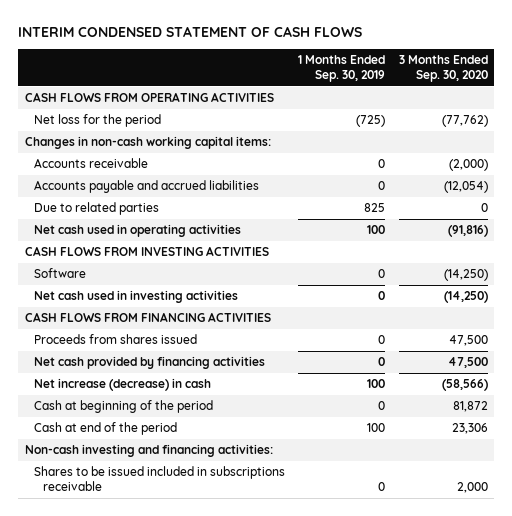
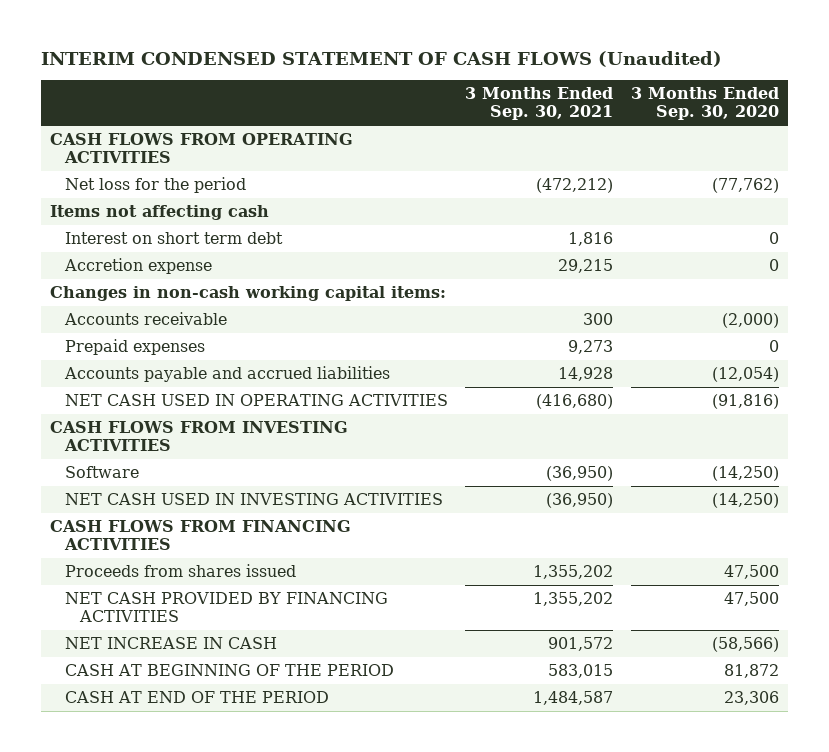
- INTERIM CONDENSED STATEMENT OF CASH FLOWS
+ INTERIM CONDENSED STATEMENT OF CASH FLOWS (Unaudited)
- | 1 Months Ended Sep. 30, 2019 | 3 Months Ended Sep. 30, 2020
+ | 3 Months Ended Sep. 30, 2021 | 3 Months Ended Sep. 30, 2020
+ Items not affecting cash
+ Interest on short term debt | 1,816 | 0
+ Accretion expense | 29,215 | 0
+ Prepaid expenses | 9,273 | 0
- Due to related parties | 825 | 0
- Net cash used in operating activities | 100 | (91,816)
+ NET CASH USED IN OPERATING ACTIVITIES | (416,680) | (91,816)
- Net cash used in investing activities | 0 | (14,250)
+ NET CASH USED IN INVESTING ACTIVITIES | (36,950) | (14,250)
- Net cash provided by financing activities | 0 | 47,500
- Net increase (decrease) in cash | 100 | (58,566)
- Cash at beginning of the period | 0 | 81,872
- Cash at end of the period | 100 | 23,306
- Non-cash investing and financing activities:
- Shares to be issued included in subscriptions receivable | 0 | 2,000
+ NET CASH PROVIDED BY FINANCING ACTIVITIES | 1,355,202 | 47,500
+ NET INCREASE IN CASH | 901,572 | (58,566)
+ CASH AT BEGINNING OF THE PERIOD | 583,015 | 81,872
+ CASH AT END OF THE PERIOD | 1,484,587 | 23,306

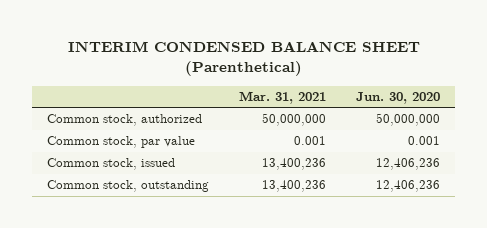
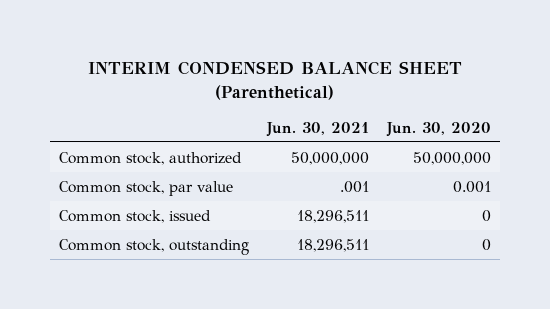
- | Mar. 31, 2021 | Jun. 30, 2020
+ | Jun. 30, 2021 | Jun. 30, 2020
- Common stock, issued | 13,400,236 | 12,406,236
- Common stock, outstanding | 13,400,236 | 12,406,236
+ Common stock, issued | 18,296,511 | 0
+ Common stock, outstanding | 18,296,511 | 0

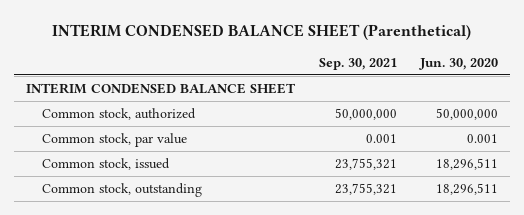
- | Jun. 30, 2021 | Jun. 30, 2020
+ | Sep. 30, 2021 | Jun. 30, 2020
+ INTERIM CONDENSED BALANCE SHEET
- Common stock, issued | 18,296,511 | 0
- Common stock, outstanding | 18,296,511 | 0
+ Common stock, issued | 23,755,321 | 18,296,511
+ Common stock, outstanding | 23,755,321 | 18,296,511

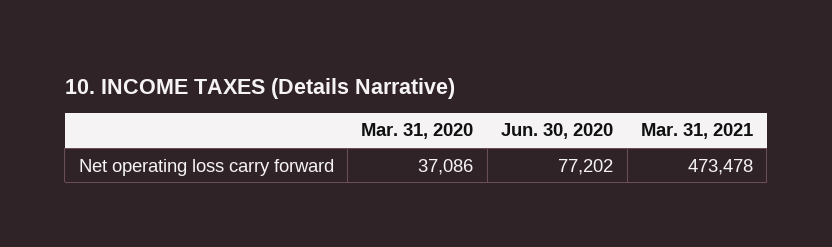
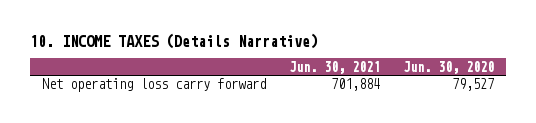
- | Mar. 31, 2020 | Jun. 30, 2020 | Mar. 31, 2021
+ | Jun. 30, 2021 | Jun. 30, 2020
- Net operating loss carry forward | 37,086 | 77,202 | 473,478
+ Net operating loss carry forward | 701,884 | 79,527

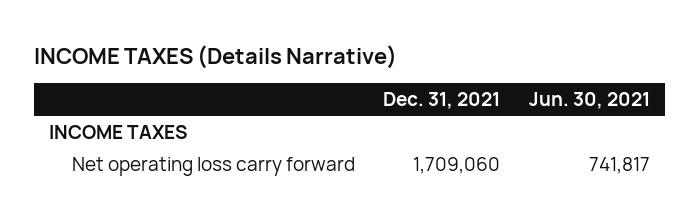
- 10. INCOME TAXES (Details Narrative)
+ INCOME TAXES (Details Narrative)
- | Jun. 30, 2021 | Jun. 30, 2020
+ | Dec. 31, 2021 | Jun. 30, 2021
- Net operating loss carry forward | 701,884 | 79,527
+ INCOME TAXES
+ Net operating loss carry forward | 1,709,060 | 741,817

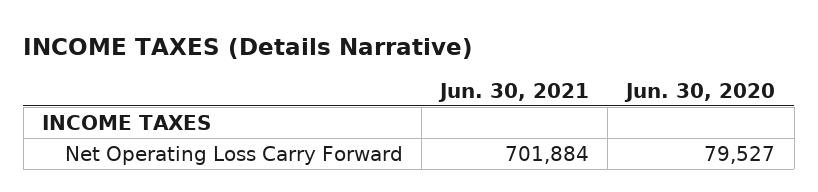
- | Dec. 31, 2021 | Jun. 30, 2021
+ | Jun. 30, 2021 | Jun. 30, 2020
- Net operating loss carry forward | 1,709,060 | 741,817
+ Net Operating Loss Carry Forward | 701,884 | 79,527

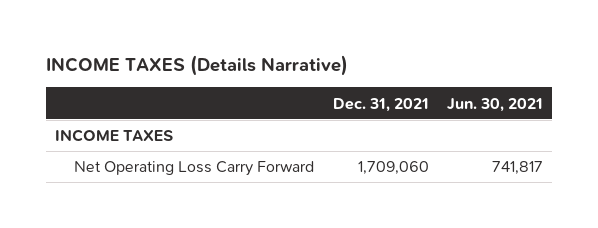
- | Jun. 30, 2021 | Jun. 30, 2020
+ | Dec. 31, 2021 | Jun. 30, 2021
- Net Operating Loss Carry Forward | 701,884 | 79,527
+ Net Operating Loss Carry Forward | 1,709,060 | 741,817

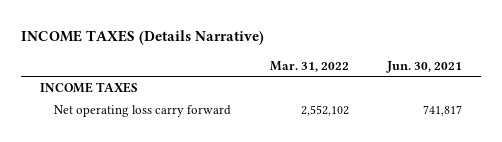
- | Dec. 31, 2021 | Jun. 30, 2021
+ | Mar. 31, 2022 | Jun. 30, 2021
- Net Operating Loss Carry Forward | 1,709,060 | 741,817
+ Net operating loss carry forward | 2,552,102 | 741,817

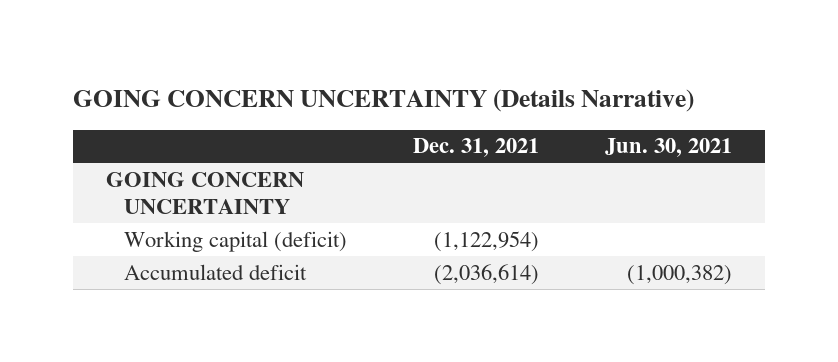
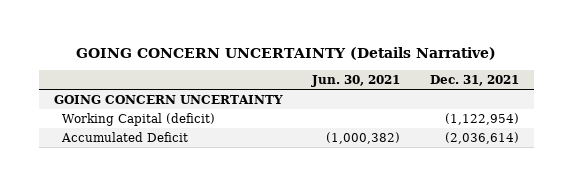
- | Dec. 31, 2021 | Jun. 30, 2021
+ | Jun. 30, 2021 | Dec. 31, 2021
- Working capital (deficit) | (1,122,954) |
- Accumulated deficit | (2,036,614) | (1,000,382)
+ Working Capital (deficit) | | (1,122,954)
+ Accumulated Deficit | (1,000,382) | (2,036,614)

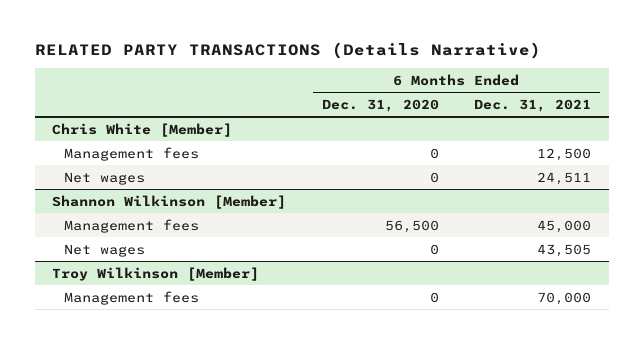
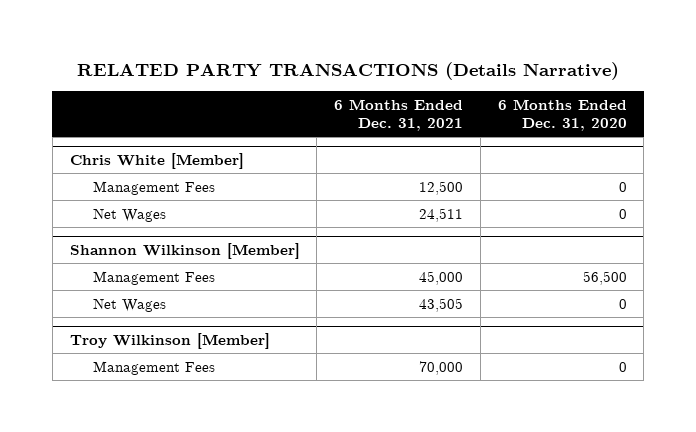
- | 6 Months Ended Dec. 31, 2020 | 6 Months Ended Dec. 31, 2021
+ | 6 Months Ended Dec. 31, 2021 | 6 Months Ended Dec. 31, 2020
@ Chris White [Member]
- Management fees | 0 | 12,500
- Net wages | 0 | 24,511
+ Management Fees | 12,500 | 0
+ Net Wages | 24,511 | 0
@ Shannon Wilkinson [Member]
- Management fees | 56,500 | 45,000
- Net wages | 0 | 43,505
+ Management Fees | 45,000 | 56,500
+ Net Wages | 43,505 | 0
@ Troy Wilkinson [Member]
- Management fees | 0 | 70,000
+ Management Fees | 70,000 | 0

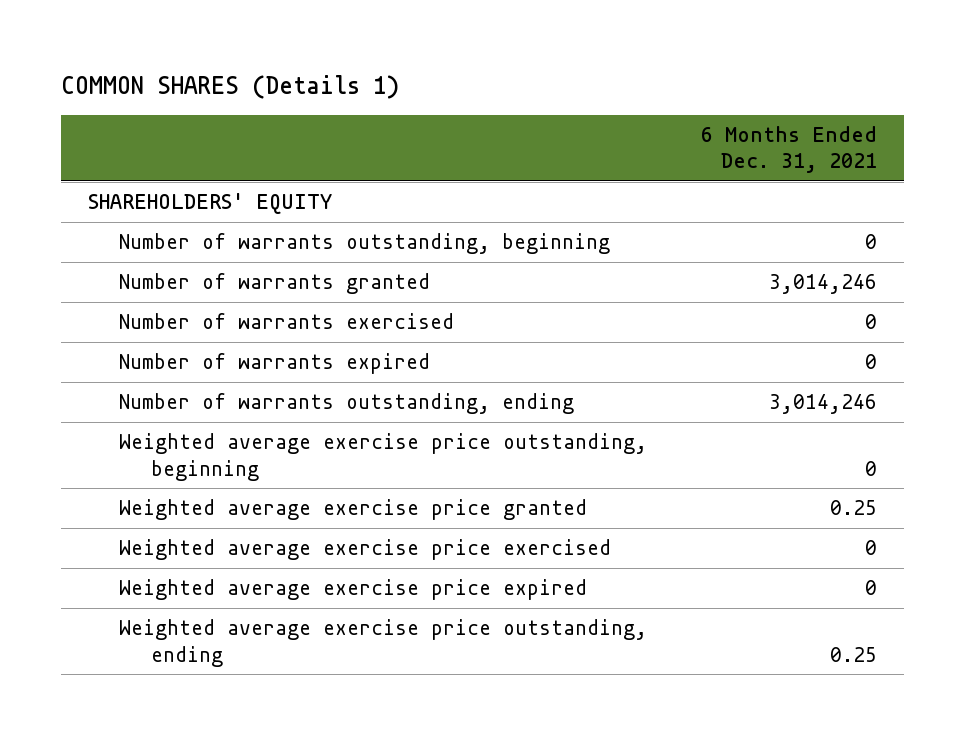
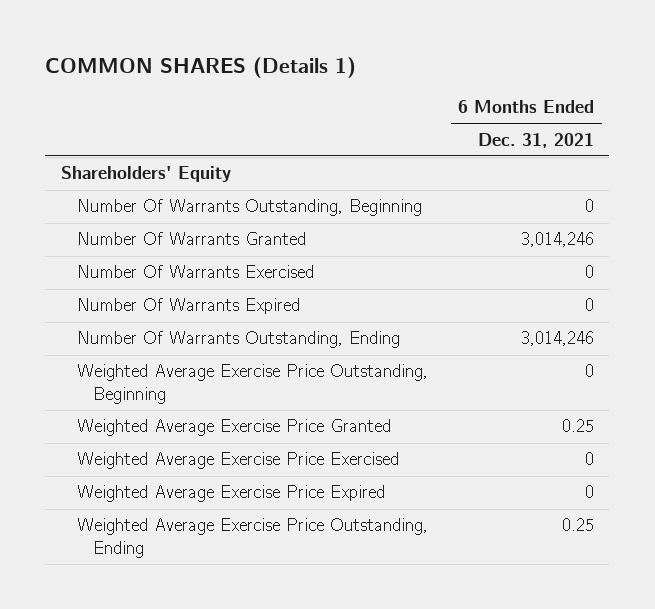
- SHAREHOLDERS' EQUITY
- Number of warrants outstanding, beginning | 0
- Number of warrants granted | 3,014,246
- Number of warrants exercised | 0
- Number of warrants expired | 0
- Number of warrants outstanding, ending | 3,014,246
- Weighted average exercise price outstanding, beginning | 0
- Weighted average exercise price granted | 0.25
- Weighted average exercise price exercised | 0
- Weighted average exercise price expired | 0
- Weighted average exercise price outstanding, ending | 0.25
+ Shareholders' Equity
+ Number Of Warrants Outstanding, Beginning | 0
+ Number Of Warrants Granted | 3,014,246
+ Number Of Warrants Exercised | 0
+ Number Of Warrants Expired | 0
+ Number Of Warrants Outstanding, Ending | 3,014,246
+ Weighted Average Exercise Price Outstanding, Beginning | 0
+ Weighted Average Exercise Price Granted | 0.25
+ Weighted Average Exercise Price Exercised | 0
+ Weighted Average Exercise Price Expired | 0
+ Weighted Average Exercise Price Outstanding, Ending | 0.25

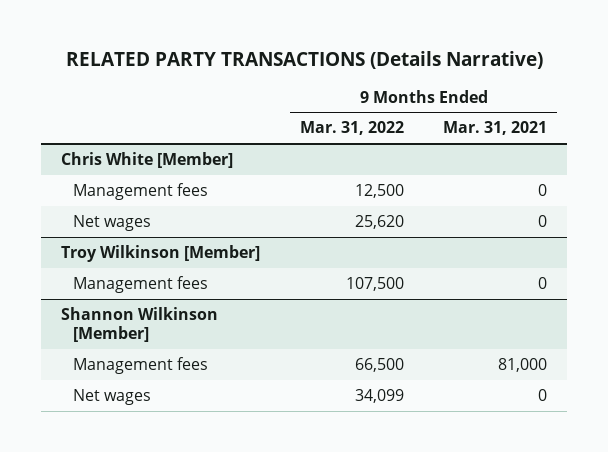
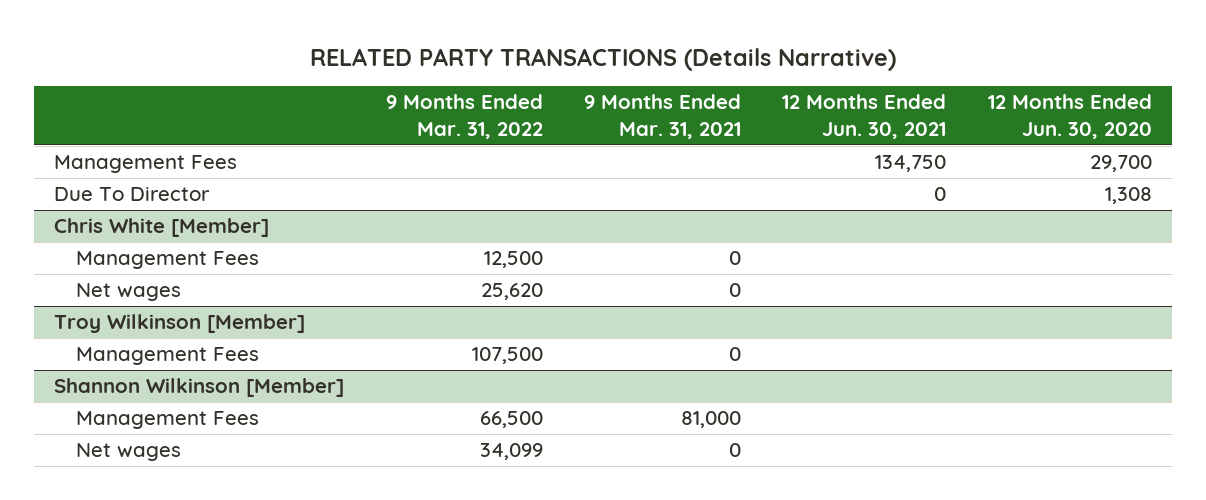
- | 9 Months Ended Mar. 31, 2022 | 9 Months Ended Mar. 31, 2021
+ | 9 Months Ended Mar. 31, 2022 | 9 Months Ended Mar. 31, 2021 | 12 Months Ended Jun. 30, 2021 | 12 Months Ended Jun. 30, 2020
+ Management Fees | | | 134,750 | 29,700
+ Due To Director | | | 0 | 1,308
@ Chris White [Member]
- Management fees | 12,500 | 0
+ Management Fees | 12,500 | 0 | |
@ Troy Wilkinson [Member]
- Management fees | 107,500 | 0
+ Management Fees | 107,500 | 0 | |
@ Shannon Wilkinson [Member]
- Management fees | 66,500 | 81,000
+ Management Fees | 66,500 | 81,000 | |

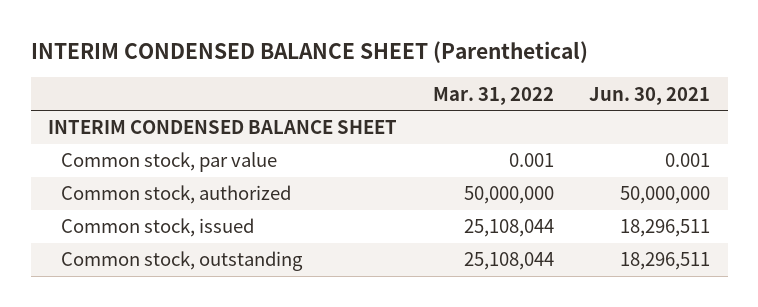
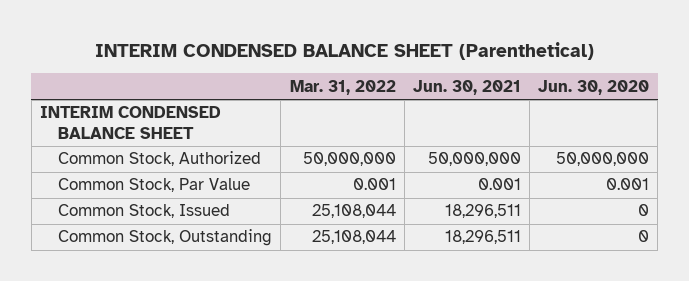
- | Mar. 31, 2022 | Jun. 30, 2021
+ | Mar. 31, 2022 | Jun. 30, 2021 | Jun. 30, 2020
- Common stock, par value | 0.001 | 0.001
- Common stock, authorized | 50,000,000 | 50,000,000
- Common stock, issued | 25,108,044 | 18,296,511
- Common stock, outstanding | 25,108,044 | 18,296,511
+ Common Stock, Authorized | 50,000,000 | 50,000,000 | 50,000,000
+ Common Stock, Par Value | 0.001 | 0.001 | 0.001
+ Common Stock, Issued | 25,108,044 | 18,296,511 | 0
+ Common Stock, Outstanding | 25,108,044 | 18,296,511 | 0

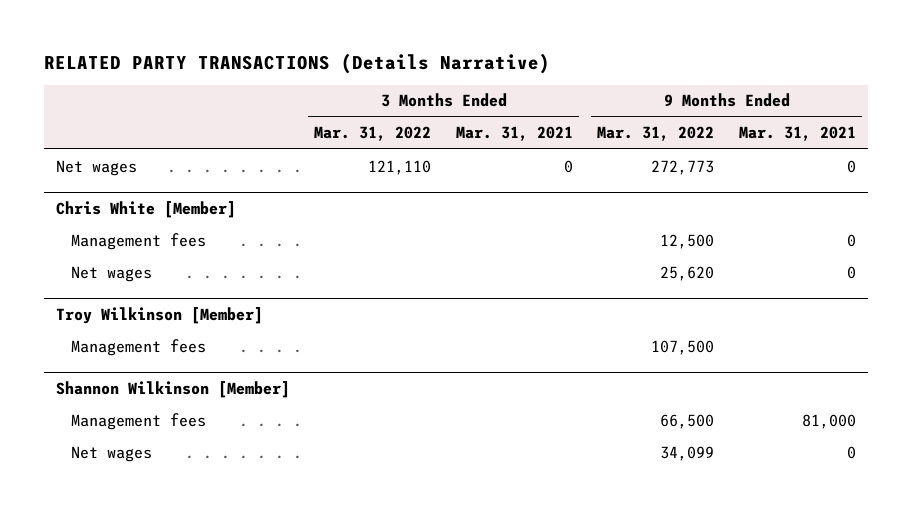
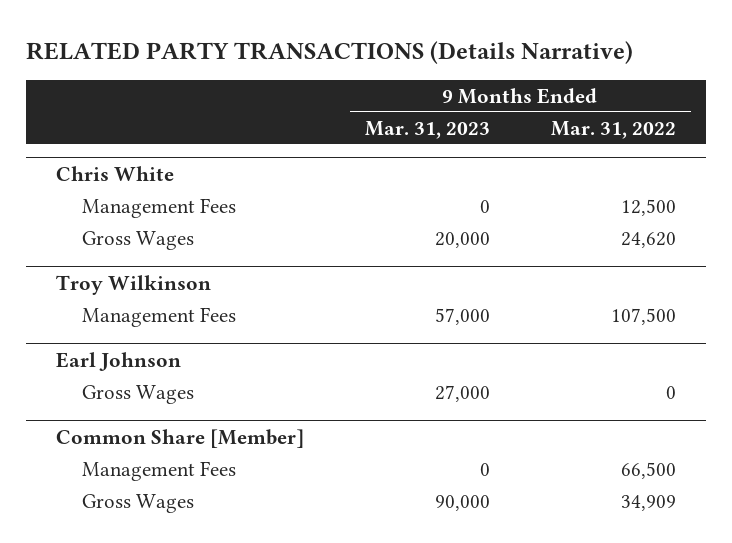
- | 3 Months Ended Mar. 31, 2022 | 3 Months Ended Mar. 31, 2021 | 9 Months Ended Mar. 31, 2022 | 9 Months Ended Mar. 31, 2021
+ | 9 Months Ended Mar. 31, 2023 | 9 Months Ended Mar. 31, 2022
- Net wages | 121,110 | 0 | 272,773 | 0
- Chris White [Member]
- Management fees | | | 12,500 | 0
- Net wages | | | 25,620 | 0
- Troy Wilkinson [Member]
- Management fees | | | 107,500 |
- Shannon Wilkinson [Member]
- Management fees | | | 66,500 | 81,000
- Net wages | | | 34,099 | 0
+ Chris White
+ Management Fees | 0 | 12,500
+ Gross Wages | 20,000 | 24,620
+ Troy Wilkinson
+ Management Fees | 57,000 | 107,500
+ Earl Johnson
+ Gross Wages | 27,000 | 0
+ Common Share [Member]
+ Management Fees | 0 | 66,500
+ Gross Wages | 90,000 | 34,909

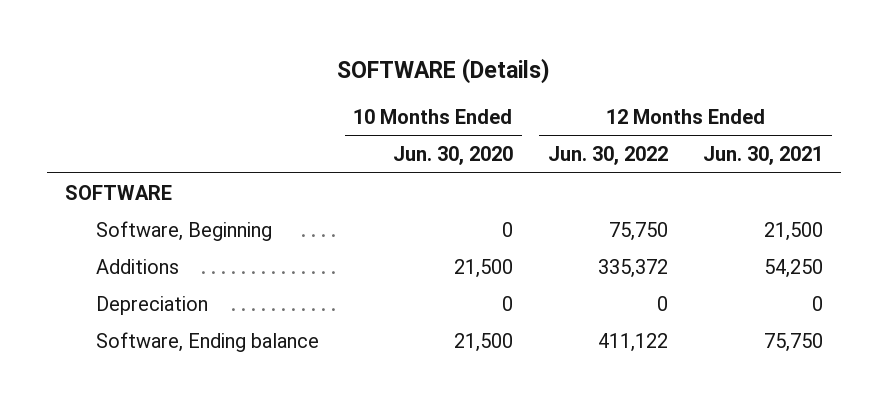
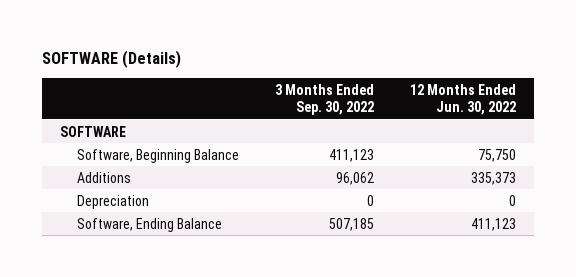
- | 10 Months Ended Jun. 30, 2020 | 12 Months Ended Jun. 30, 2022 | 12 Months Ended Jun. 30, 2021
+ | 3 Months Ended Sep. 30, 2022 | 12 Months Ended Jun. 30, 2022
- Software, Beginning | 0 | 75,750 | 21,500
- Additions | 21,500 | 335,372 | 54,250
+ Software, Beginning Balance | 411,123 | 75,750
+ Additions | 96,062 | 335,373
- Software, Ending balance | 21,500 | 411,122 | 75,750
+ Software, Ending Balance | 507,185 | 411,123

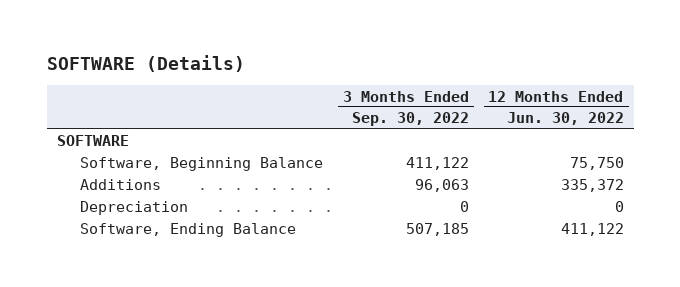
- Software, Beginning Balance | 411,123 | 75,750
- Additions | 96,062 | 335,373
+ Software, Beginning Balance | 411,122 | 75,750
+ Additions | 96,063 | 335,372
- Software, Ending Balance | 507,185 | 411,123
+ Software, Ending Balance | 507,185 | 411,122

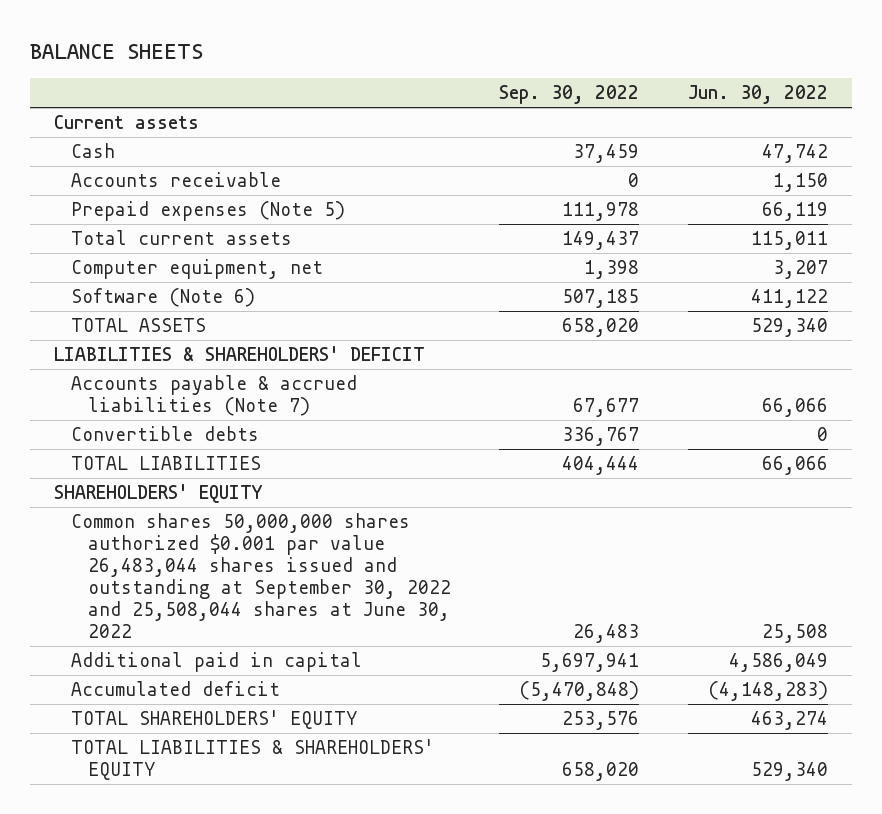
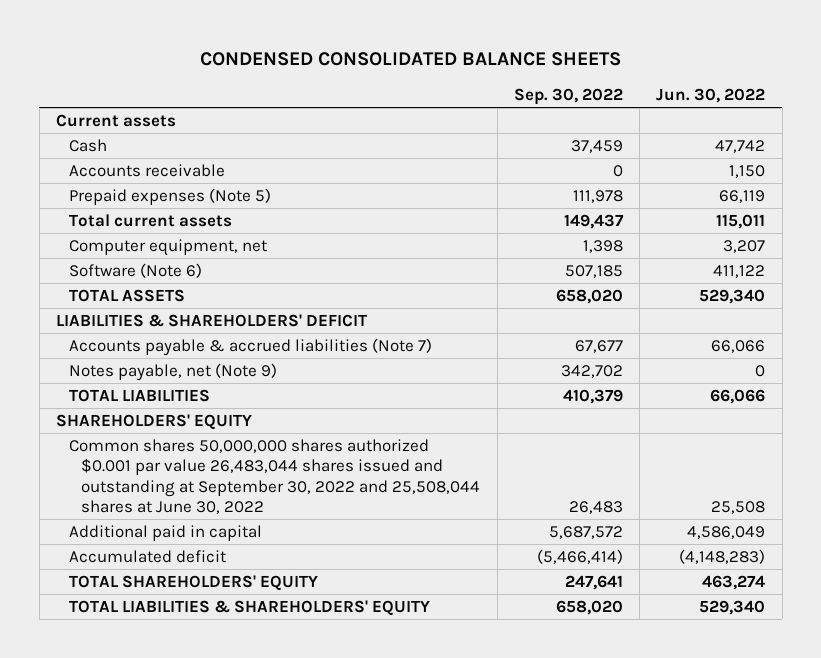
- BALANCE SHEETS
+ CONDENSED CONSOLIDATED BALANCE SHEETS
- Convertible debts | 336,767 | 0
- TOTAL LIABILITIES | 404,444 | 66,066
+ Notes payable, net (Note 9) | 342,702 | 0
+ TOTAL LIABILITIES | 410,379 | 66,066
- Additional paid in capital | 5,697,941 | 4,586,049
- Accumulated deficit | (5,470,848) | (4,148,283)
- TOTAL SHAREHOLDERS' EQUITY | 253,576 | 463,274
+ Additional paid in capital | 5,687,572 | 4,586,049
+ Accumulated deficit | (5,466,414) | (4,148,283)
+ TOTAL SHAREHOLDERS' EQUITY | 247,641 | 463,274

